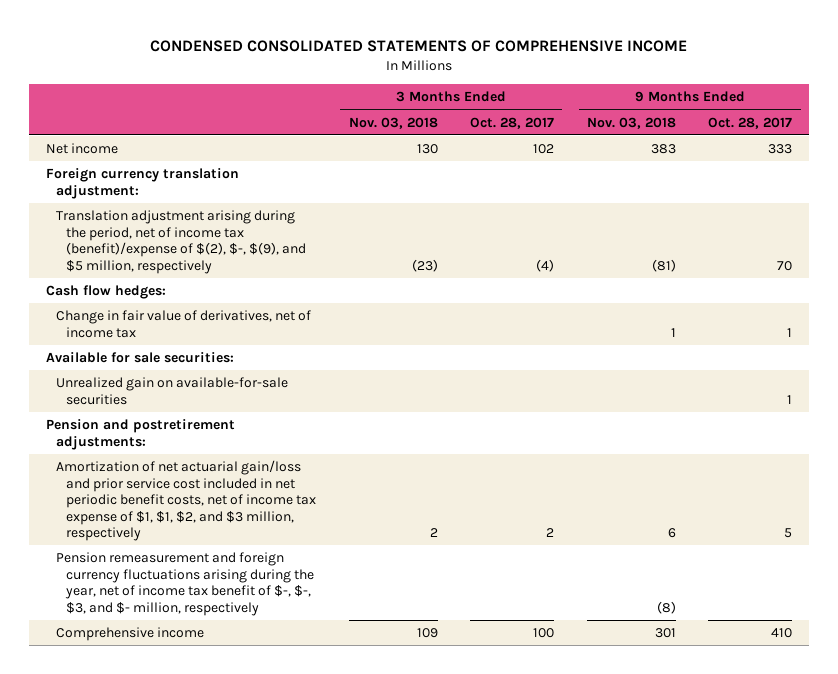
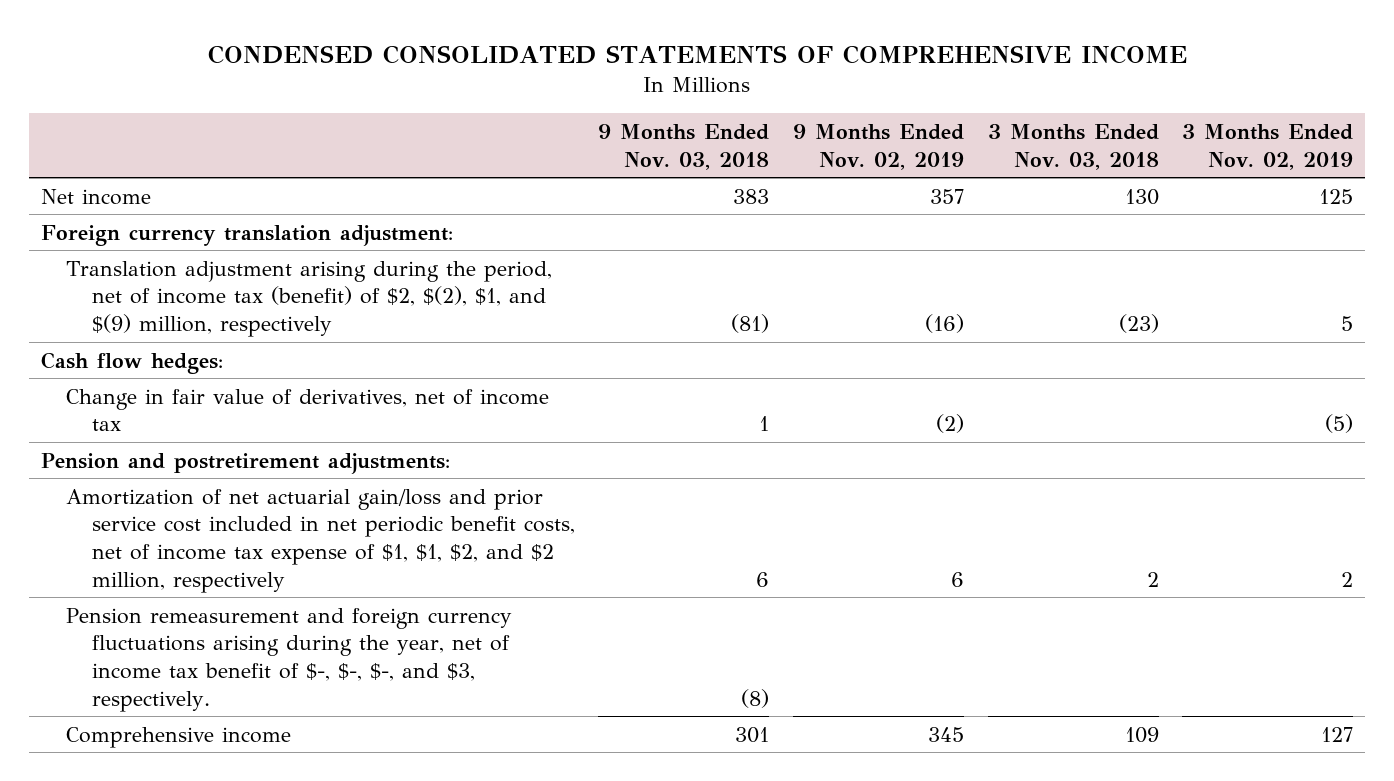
- | 3 Months Ended Nov. 03, 2018 | 3 Months Ended Oct. 28, 2017 | 9 Months Ended Nov. 03, 2018 | 9 Months Ended Oct. 28, 2017
+ | 9 Months Ended Nov. 03, 2018 | 9 Months Ended Nov. 02, 2019 | 3 Months Ended Nov. 03, 2018 | 3 Months Ended Nov. 02, 2019
- Translation adjustment arising during the period, net of income tax (benefit)/expense of $(2), $-, $(9), and $5 million, respectively | (23) | (4) | (81) | 70
+ Translation adjustment arising during the period, net of income tax (benefit) of $2, $(2), $1, and $(9) million, respectively | (81) | (16) | (23) | 5
- Available for sale securities:
- Unrealized gain on available-for-sale securities | | | | 1
- Amortization of net actuarial gain/loss and prior service cost included in net periodic benefit costs, net of income tax expense of $1, $1, $2, and $3 million, respectively | 2 | 2 | 6 | 5
- Pension remeasurement and foreign currency fluctuations arising during the year, net of income tax benefit of $-, $-, $3, and $- million, respectively | | | (8) |
+ Amortization of net actuarial gain/loss and prior service cost included in net periodic benefit costs, net of income tax expense of $1, $1, $2, and $2 million, respectively | 6 | 6 | 2 | 2
+ Pension remeasurement and foreign currency fluctuations arising during the year, net of income tax benefit of $-, $-, $-, and $3, respectively. | (8) | | |

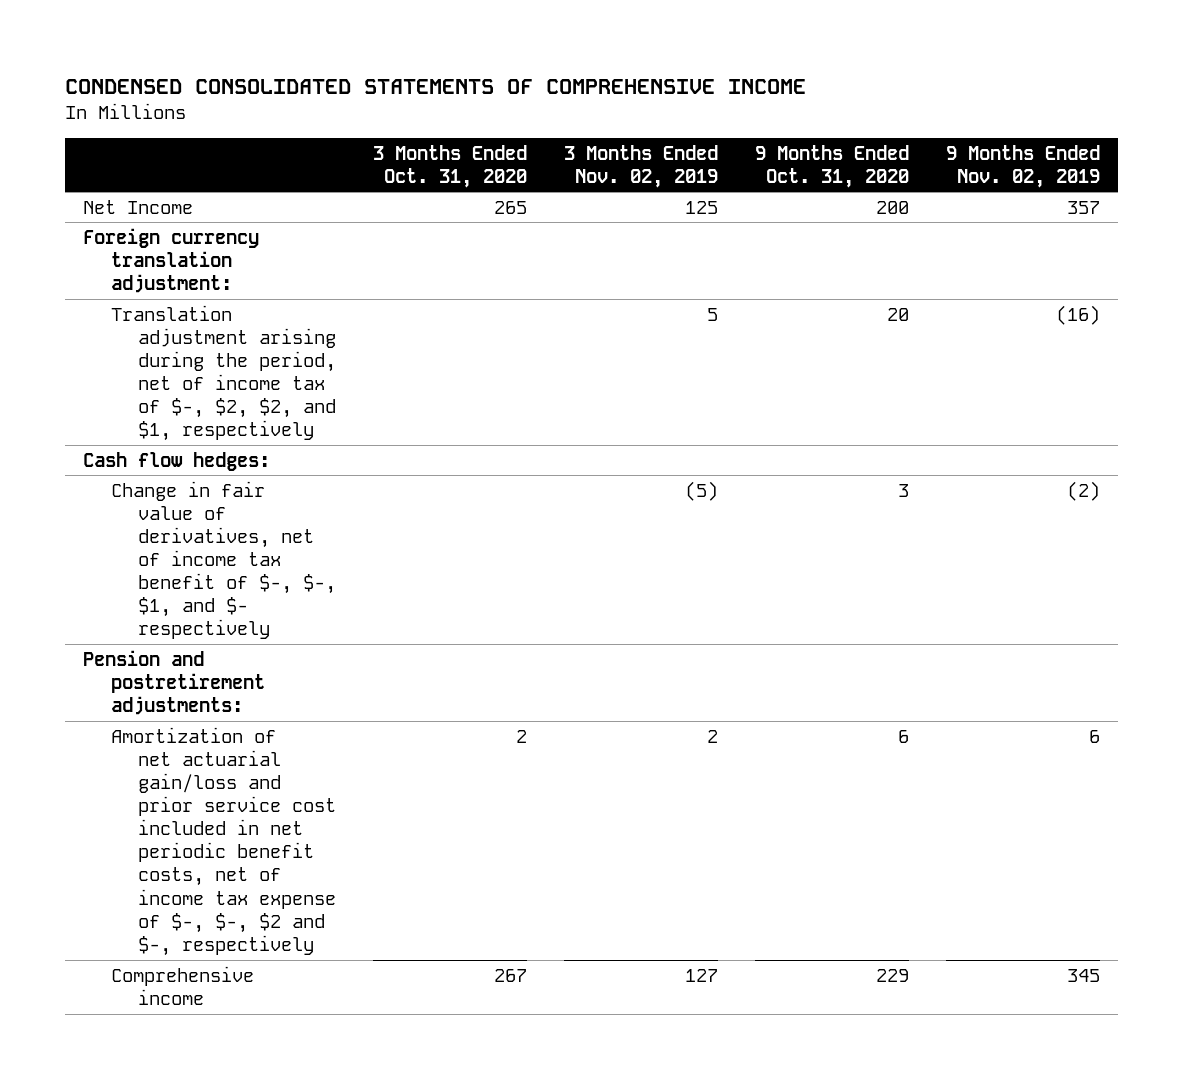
- | 9 Months Ended Nov. 03, 2018 | 9 Months Ended Nov. 02, 2019 | 3 Months Ended Nov. 03, 2018 | 3 Months Ended Nov. 02, 2019
+ | 3 Months Ended Oct. 31, 2020 | 3 Months Ended Nov. 02, 2019 | 9 Months Ended Oct. 31, 2020 | 9 Months Ended Nov. 02, 2019
- Net income | 383 | 357 | 130 | 125
+ Net Income | 265 | 125 | 200 | 357
- Translation adjustment arising during the period, net of income tax (benefit) of $2, $(2), $1, and $(9) million, respectively | (81) | (16) | (23) | 5
+ Translation adjustment arising during the period, net of income tax of $-, $2, $2, and $1, respectively | | 5 | 20 | (16)
- Change in fair value of derivatives, net of income tax | 1 | (2) | | (5)
+ Change in fair value of derivatives, net of income tax benefit of $-, $-, $1, and $- respectively | | (5) | 3 | (2)
- Amortization of net actuarial gain/loss and prior service cost included in net periodic benefit costs, net of income tax expense of $1, $1, $2, and $2 million, respectively | 6 | 6 | 2 | 2
- Pension remeasurement and foreign currency fluctuations arising during the year, net of income tax benefit of $-, $-, $-, and $3, respectively. | (8) | | |
+ Amortization of net actuarial gain/loss and prior service cost included in net periodic benefit costs, net of income tax expense of $-, $-, $2 and $-, respectively | 2 | 2 | 6 | 6

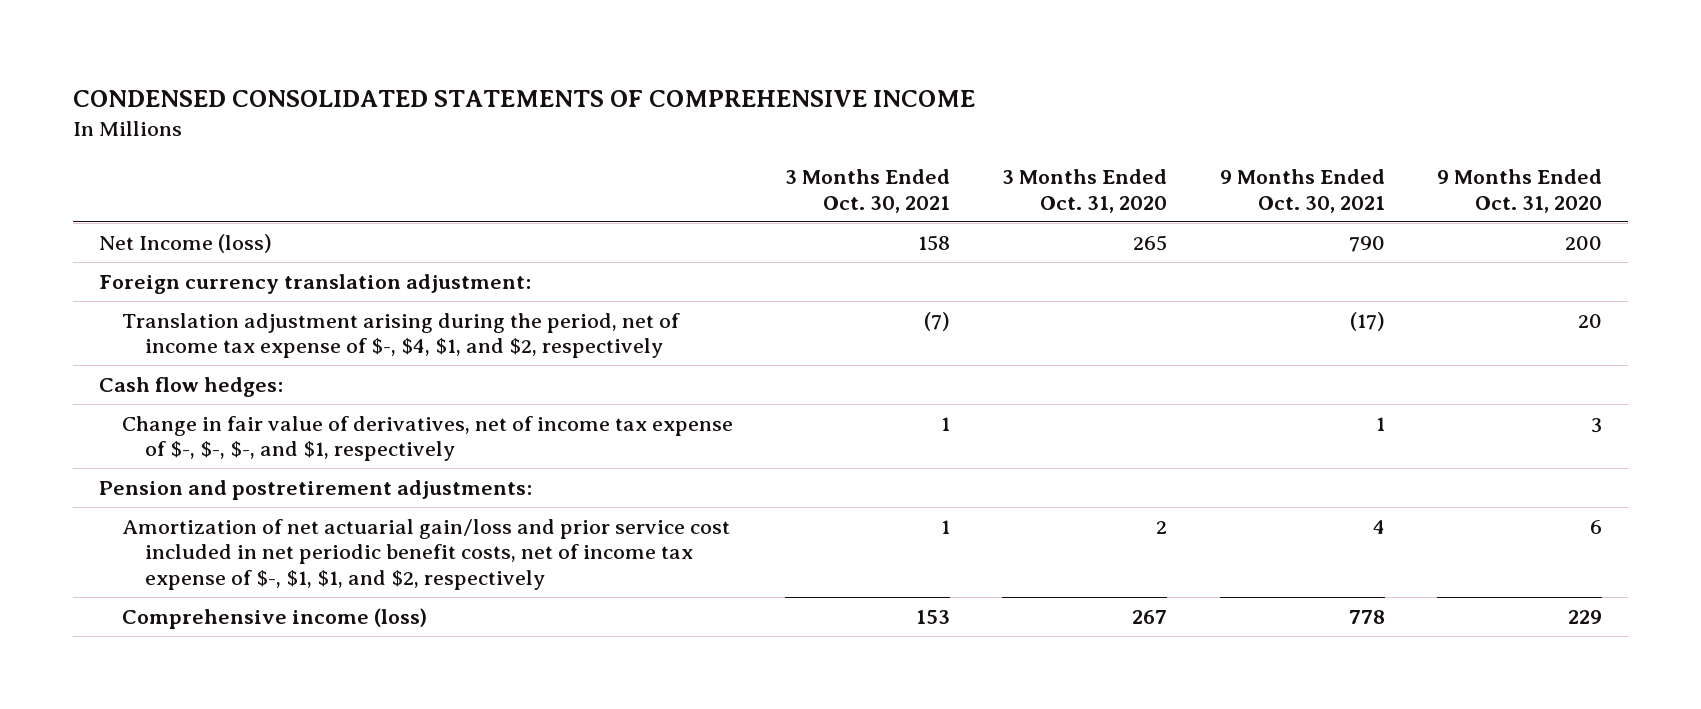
- | 3 Months Ended Oct. 31, 2020 | 3 Months Ended Nov. 02, 2019 | 9 Months Ended Oct. 31, 2020 | 9 Months Ended Nov. 02, 2019
+ | 3 Months Ended Oct. 30, 2021 | 3 Months Ended Oct. 31, 2020 | 9 Months Ended Oct. 30, 2021 | 9 Months Ended Oct. 31, 2020
- Net Income | 265 | 125 | 200 | 357
+ Net Income (loss) | 158 | 265 | 790 | 200
- Translation adjustment arising during the period, net of income tax of $-, $2, $2, and $1, respectively | | 5 | 20 | (16)
+ Translation adjustment arising during the period, net of income tax expense of $-, $4, $1, and $2, respectively | (7) | | (17) | 20
- Change in fair value of derivatives, net of income tax benefit of $-, $-, $1, and $- respectively | | (5) | 3 | (2)
+ Change in fair value of derivatives, net of income tax expense of $-, $-, $-, and $1, respectively | 1 | | 1 | 3
- Amortization of net actuarial gain/loss and prior service cost included in net periodic benefit costs, net of income tax expense of $-, $-, $2 and $-, respectively | 2 | 2 | 6 | 6
- Comprehensive income | 267 | 127 | 229 | 345
+ Amortization of net actuarial gain/loss and prior service cost included in net periodic benefit costs, net of income tax expense of $-, $1, $1, and $2, respectively | 1 | 2 | 4 | 6
+ Comprehensive income (loss) | 153 | 267 | 778 | 229

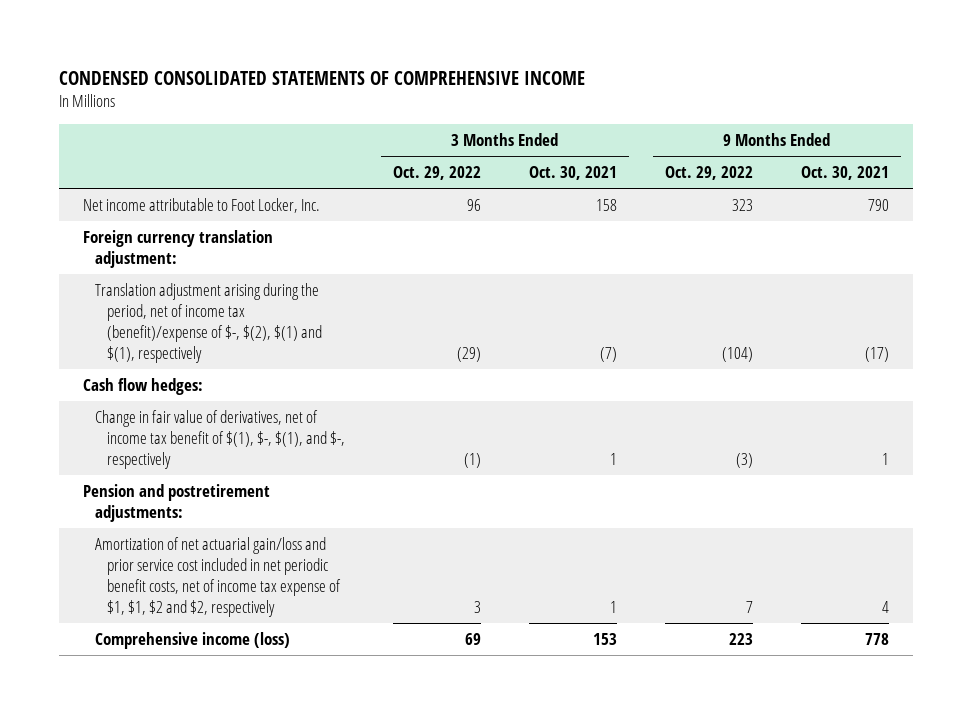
- | 3 Months Ended Oct. 30, 2021 | 3 Months Ended Oct. 31, 2020 | 9 Months Ended Oct. 30, 2021 | 9 Months Ended Oct. 31, 2020
+ | 3 Months Ended Oct. 29, 2022 | 3 Months Ended Oct. 30, 2021 | 9 Months Ended Oct. 29, 2022 | 9 Months Ended Oct. 30, 2021
- Net Income (loss) | 158 | 265 | 790 | 200
+ Net income attributable to Foot Locker, Inc. | 96 | 158 | 323 | 790
- Translation adjustment arising during the period, net of income tax expense of $-, $4, $1, and $2, respectively | (7) | | (17) | 20
+ Translation adjustment arising during the period, net of income tax (benefit)/expense of $-, $(2), $(1) and $(1), respectively | (29) | (7) | (104) | (17)
- Change in fair value of derivatives, net of income tax expense of $-, $-, $-, and $1, respectively | 1 | | 1 | 3
+ Change in fair value of derivatives, net of income tax benefit of $(1), $-, $(1), and $-, respectively | (1) | 1 | (3) | 1
- Amortization of net actuarial gain/loss and prior service cost included in net periodic benefit costs, net of income tax expense of $-, $1, $1, and $2, respectively | 1 | 2 | 4 | 6
+ Amortization of net actuarial gain/loss and prior service cost included in net periodic benefit costs, net of income tax expense of $1, $1, $2 and $2, respectively | 3 | 1 | 7 | 4

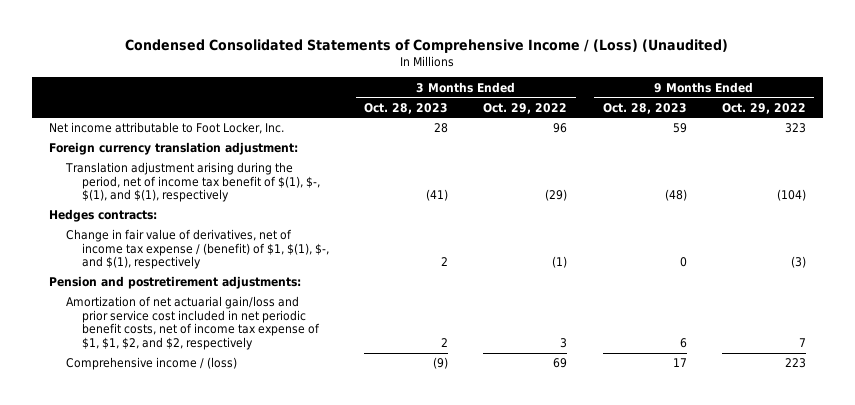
- CONDENSED CONSOLIDATED STATEMENTS OF COMPREHENSIVE INCOME
+ Condensed Consolidated Statements of Comprehensive Income / (Loss) (Unaudited)
- | 3 Months Ended Oct. 29, 2022 | 3 Months Ended Oct. 30, 2021 | 9 Months Ended Oct. 29, 2022 | 9 Months Ended Oct. 30, 2021
+ | 3 Months Ended Oct. 28, 2023 | 3 Months Ended Oct. 29, 2022 | 9 Months Ended Oct. 28, 2023 | 9 Months Ended Oct. 29, 2022
- Translation adjustment arising during the period, net of income tax (benefit)/expense of $-, $(2), $(1) and $(1), respectively | (29) | (7) | (104) | (17)
- Cash flow hedges:
- Change in fair value of derivatives, net of income tax benefit of $(1), $-, $(1), and $-, respectively | (1) | 1 | (3) | 1
+ Translation adjustment arising during the period, net of income tax benefit of $(1), $-, $(1), and $(1), respectively | (41) | (29) | (48) | (104)
+ Hedges contracts:
+ Change in fair value of derivatives, net of income tax expense / (benefit) of $1, $(1), $-, and $(1), respectively | 2 | (1) | 0 | (3)
- Amortization of net actuarial gain/loss and prior service cost included in net periodic benefit costs, net of income tax expense of $1, $1, $2 and $2, respectively | 3 | 1 | 7 | 4
- Comprehensive income (loss) | 69 | 153 | 223 | 778
+ Amortization of net actuarial gain/loss and prior service cost included in net periodic benefit costs, net of income tax expense of $1, $1, $2, and $2, respectively | 2 | 3 | 6 | 7
+ Comprehensive income / (loss) | (9) | 69 | 17 | 223

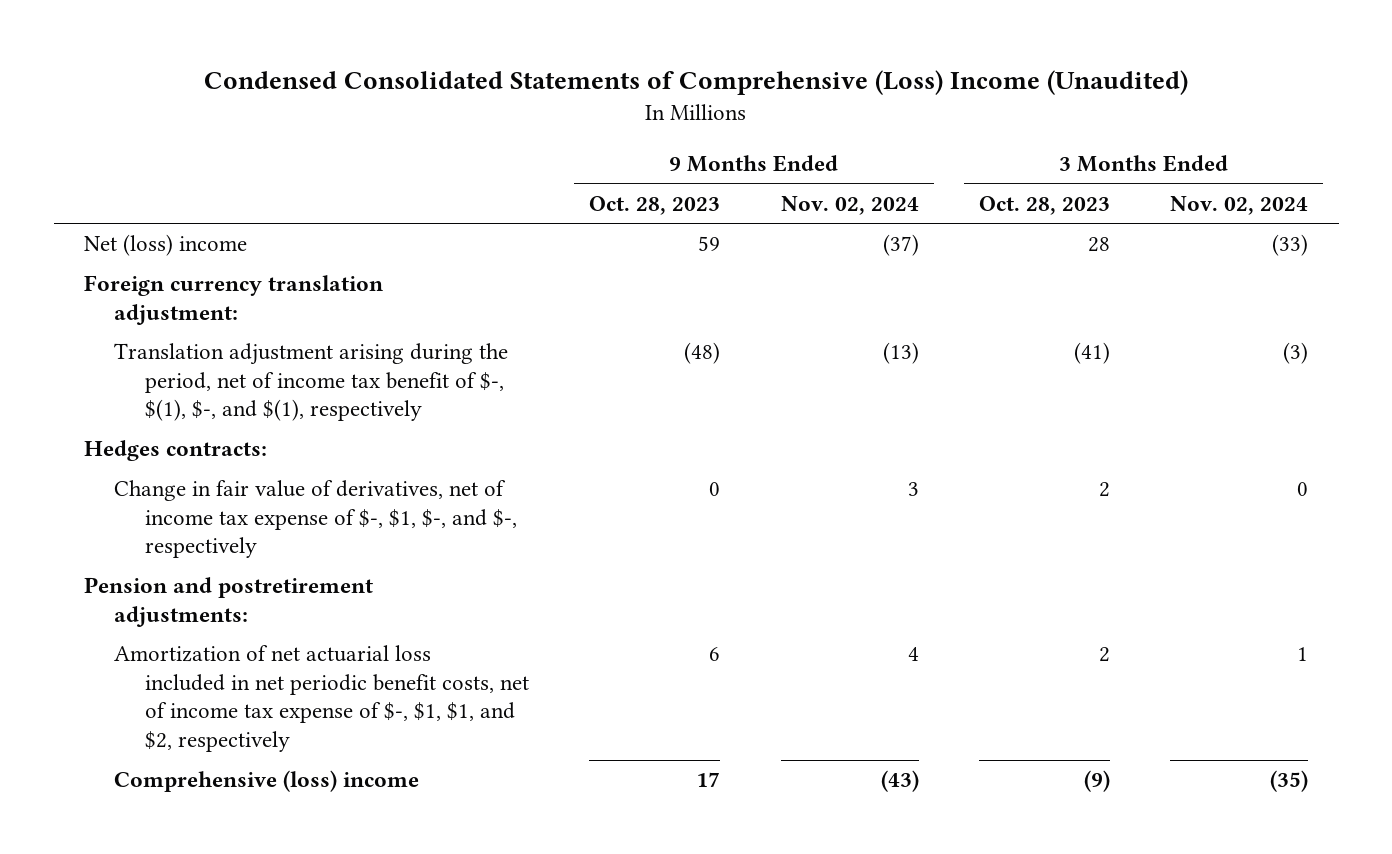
- Condensed Consolidated Statements of Comprehensive Income / (Loss) (Unaudited)
+ Condensed Consolidated Statements of Comprehensive (Loss) Income (Unaudited)
- | 3 Months Ended Oct. 28, 2023 | 3 Months Ended Oct. 29, 2022 | 9 Months Ended Oct. 28, 2023 | 9 Months Ended Oct. 29, 2022
+ | 9 Months Ended Oct. 28, 2023 | 9 Months Ended Nov. 02, 2024 | 3 Months Ended Oct. 28, 2023 | 3 Months Ended Nov. 02, 2024
- Net income attributable to Foot Locker, Inc. | 28 | 96 | 59 | 323
+ Net (loss) income | 59 | (37) | 28 | (33)
- Translation adjustment arising during the period, net of income tax benefit of $(1), $-, $(1), and $(1), respectively | (41) | (29) | (48) | (104)
+ Translation adjustment arising during the period, net of income tax benefit of $-, $(1), $-, and $(1), respectively | (48) | (13) | (41) | (3)
- Change in fair value of derivatives, net of income tax expense / (benefit) of $1, $(1), $-, and $(1), respectively | 2 | (1) | 0 | (3)
+ Change in fair value of derivatives, net of income tax expense of $-, $1, $-, and $-, respectively | 0 | 3 | 2 | 0
- Amortization of net actuarial gain/loss and prior service cost included in net periodic benefit costs, net of income tax expense of $1, $1, $2, and $2, respectively | 2 | 3 | 6 | 7
- Comprehensive income / (loss) | (9) | 69 | 17 | 223
+ Amortization of net actuarial loss included in net periodic benefit costs, net of income tax expense of $-, $1, $1, and $2, respectively | 6 | 4 | 2 | 1
+ Comprehensive (loss) income | 17 | (43) | (9) | (35)

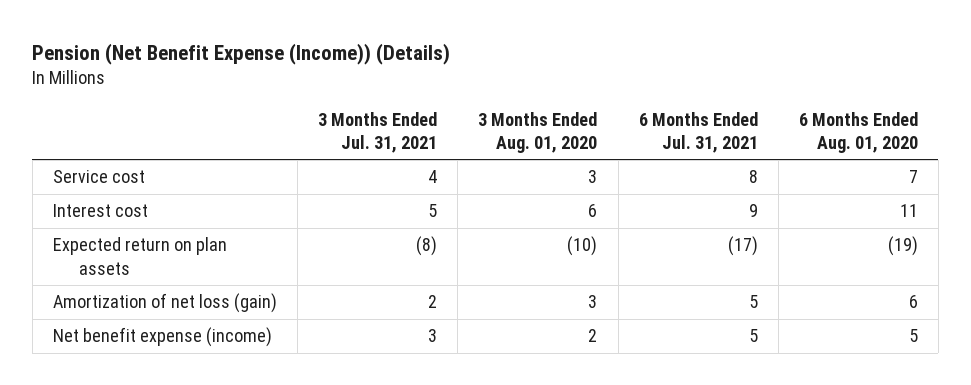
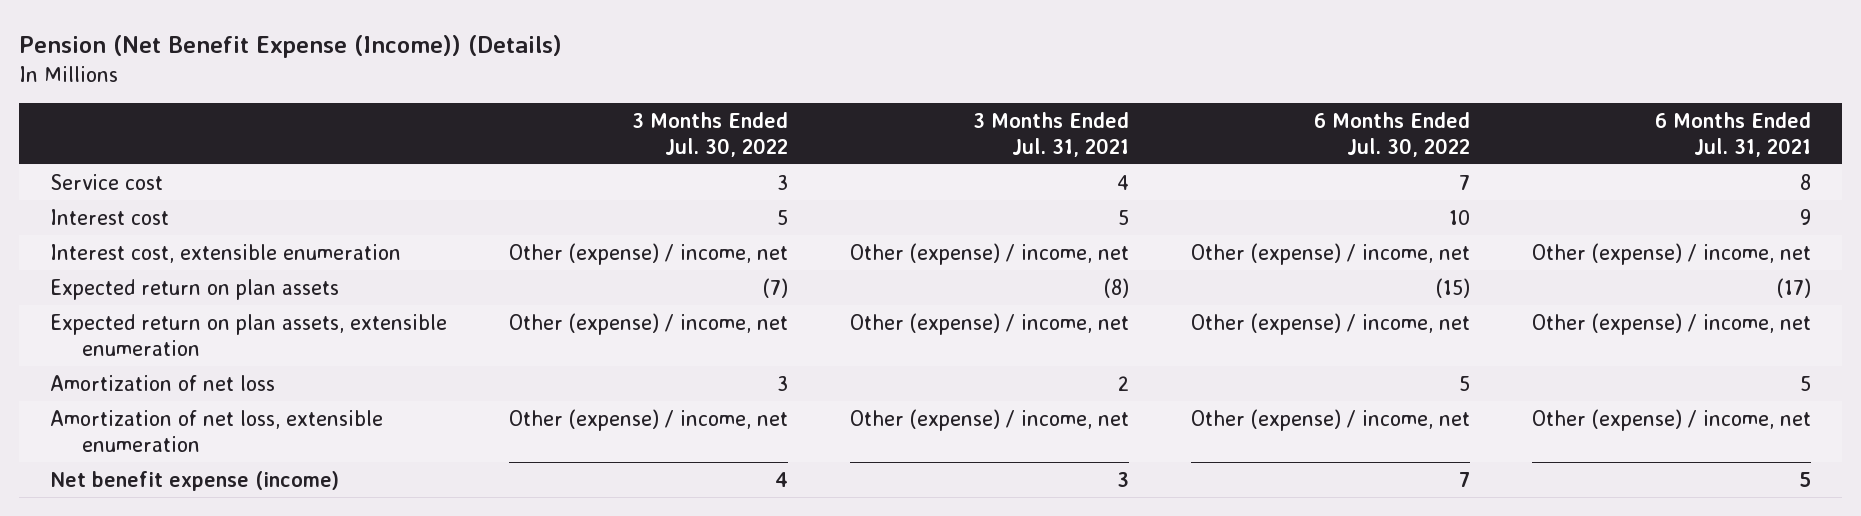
- | 3 Months Ended Jul. 31, 2021 | 3 Months Ended Aug. 01, 2020 | 6 Months Ended Jul. 31, 2021 | 6 Months Ended Aug. 01, 2020
+ | 3 Months Ended Jul. 30, 2022 | 3 Months Ended Jul. 31, 2021 | 6 Months Ended Jul. 30, 2022 | 6 Months Ended Jul. 31, 2021
+ Interest cost, extensible enumeration | Other (expense) / income, net | Other (expense) / income, net | Other (expense) / income, net | Other (expense) / income, net
- Amortization of net loss (gain) | 2 | 3 | 5 | 6
+ Expected return on plan assets, extensible enumeration | Other (expense) / income, net | Other (expense) / income, net | Other (expense) / income, net | Other (expense) / income, net
+ Amortization of net loss | 3 | 2 | 5 | 5
+ Amortization of net loss, extensible enumeration | Other (expense) / income, net | Other (expense) / income, net | Other (expense) / income, net | Other (expense) / income, net

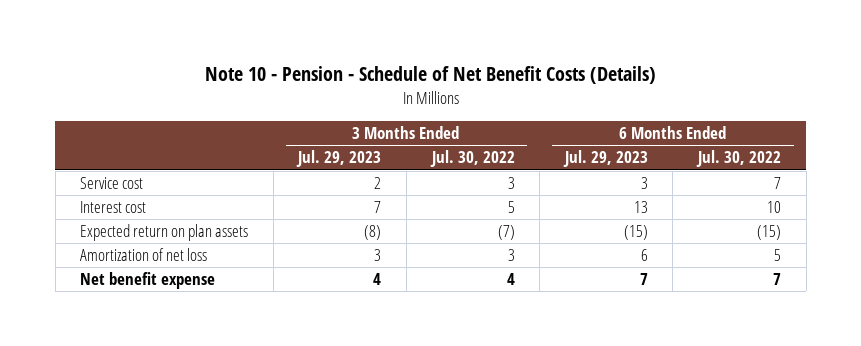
- Pension (Net Benefit Expense (Income)) (Details)
+ Note 10 - Pension - Schedule of Net Benefit Costs (Details)
- | 3 Months Ended Jul. 30, 2022 | 3 Months Ended Jul. 31, 2021 | 6 Months Ended Jul. 30, 2022 | 6 Months Ended Jul. 31, 2021
+ | 3 Months Ended Jul. 29, 2023 | 3 Months Ended Jul. 30, 2022 | 6 Months Ended Jul. 29, 2023 | 6 Months Ended Jul. 30, 2022
- Interest cost, extensible enumeration | Other (expense) / income, net | Other (expense) / income, net | Other (expense) / income, net | Other (expense) / income, net
- Expected return on plan assets, extensible enumeration | Other (expense) / income, net | Other (expense) / income, net | Other (expense) / income, net | Other (expense) / income, net
- Amortization of net loss, extensible enumeration | Other (expense) / income, net | Other (expense) / income, net | Other (expense) / income, net | Other (expense) / income, net
- Net benefit expense (income) | 4 | 3 | 7 | 5
+ Net benefit expense | 4 | 4 | 7 | 7

